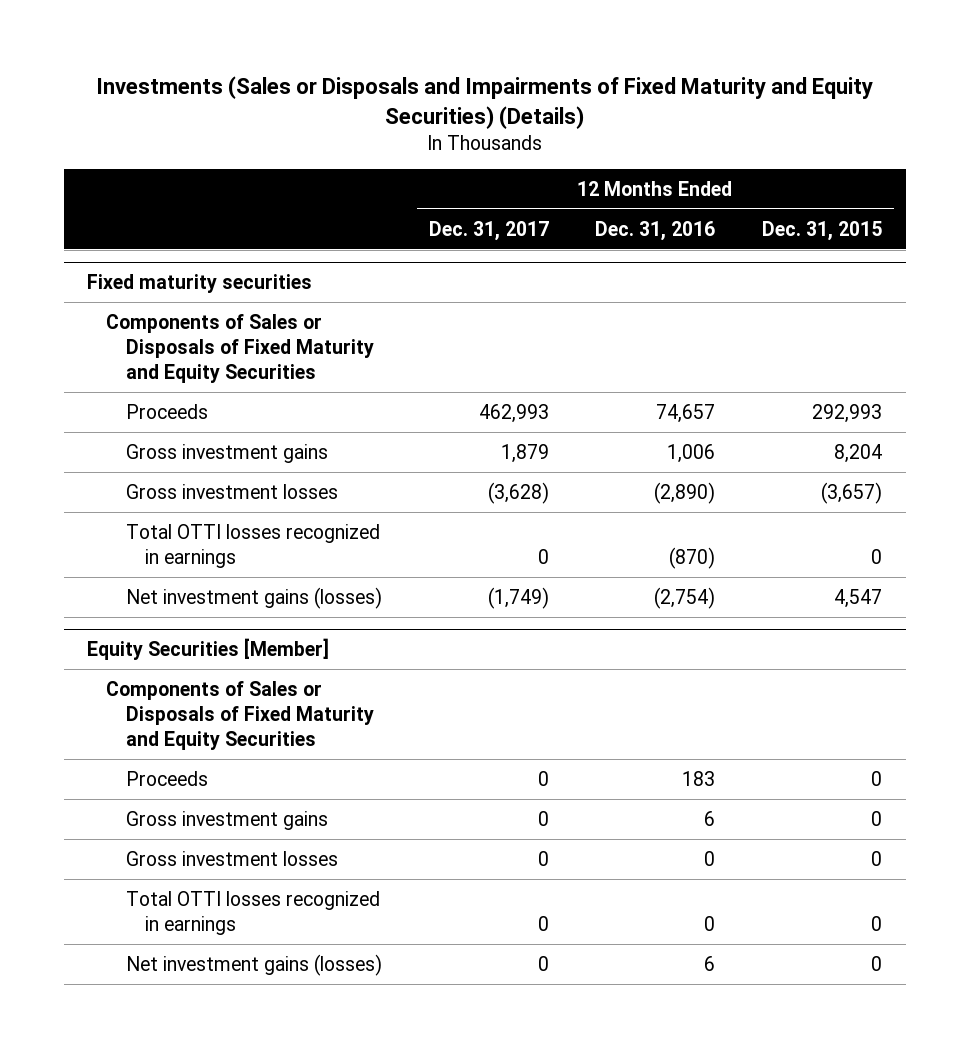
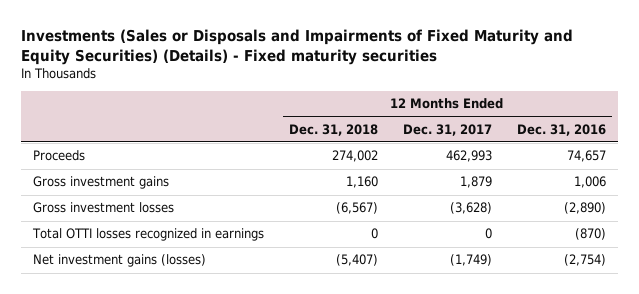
- Investments (Sales or Disposals and Impairments of Fixed Maturity and Equity Securities) (Details)
+ Investments (Sales or Disposals and Impairments of Fixed Maturity and Equity Securities) (Details) - Fixed maturity securities
- | 12 Months Ended Dec. 31, 2017 | 12 Months Ended Dec. 31, 2016 | 12 Months Ended Dec. 31, 2015
+ | 12 Months Ended Dec. 31, 2018 | 12 Months Ended Dec. 31, 2017 | 12 Months Ended Dec. 31, 2016
- Fixed maturity securities
- Components of Sales or Disposals of Fixed Maturity and Equity Securities
- Equity Securities [Member]
- Components of Sales or Disposals of Fixed Maturity and Equity Securities
- Proceeds | 0 | 183 | 0
- Gross investment gains | 0 | 6 | 0
- Gross investment losses | 0 | 0 | 0
- Total OTTI losses recognized in earnings | 0 | 0 | 0
- Net investment gains (losses) | 0 | 6 | 0

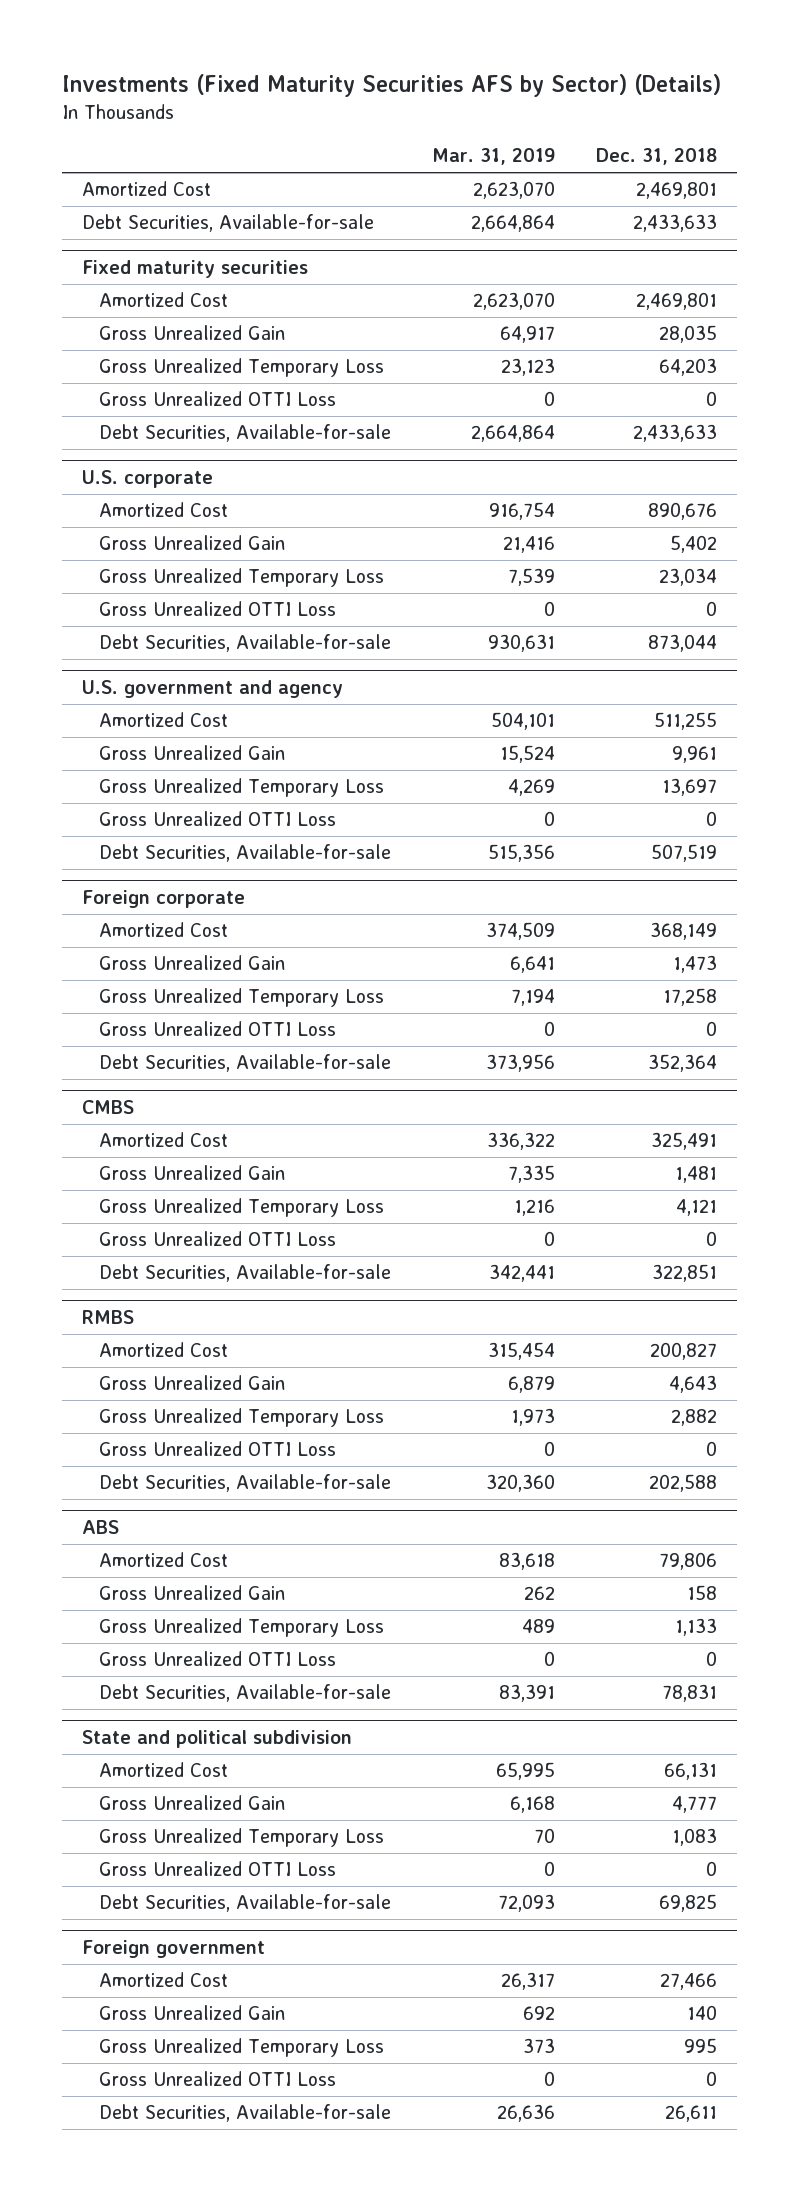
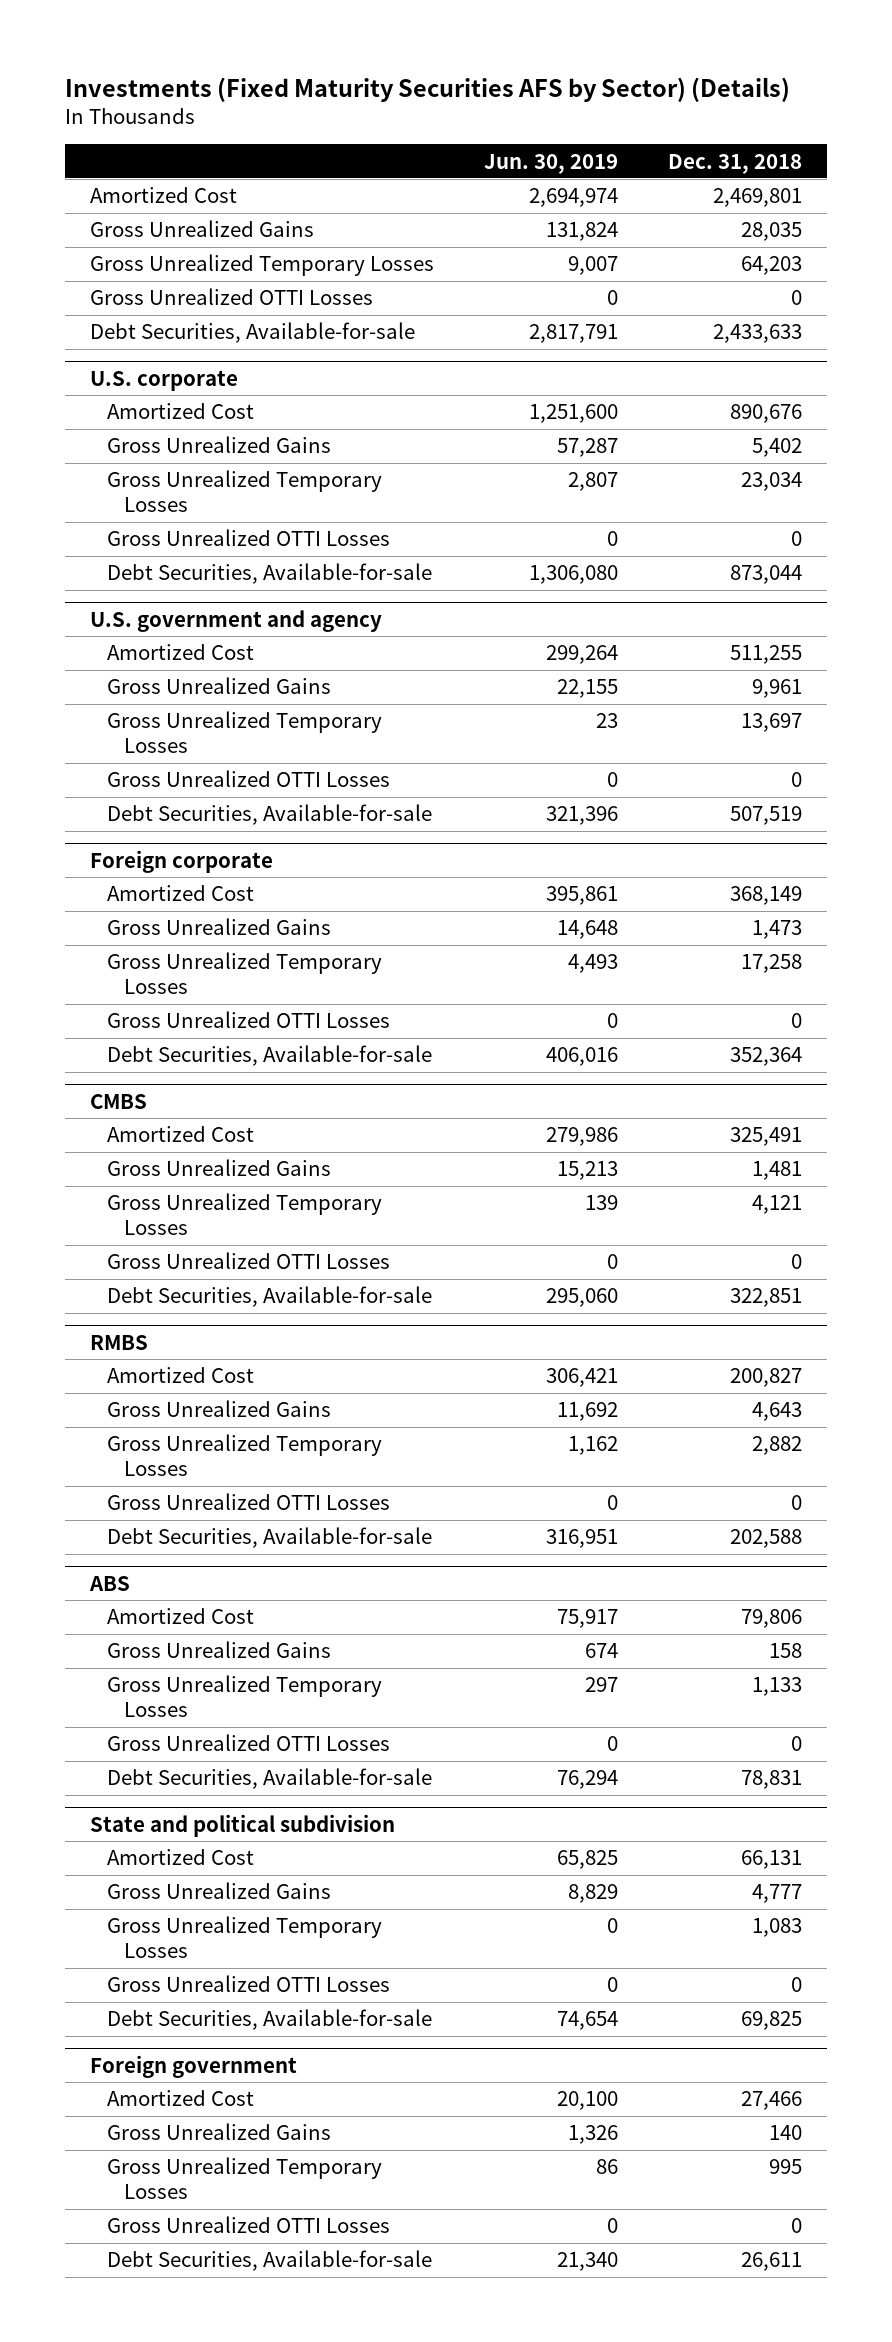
- | Mar. 31, 2019 | Dec. 31, 2018
+ | Jun. 30, 2019 | Dec. 31, 2018
- Debt Securities, Available-for-sale | 2,664,864 | 2,433,633
- Fixed maturity securities
- Amortized Cost | 2,623,070 | 2,469,801
- Gross Unrealized Gain | 64,917 | 28,035
- Gross Unrealized Temporary Loss | 23,123 | 64,203
- Gross Unrealized OTTI Loss | 0 | 0
+ Gross Unrealized Gains | 131,824 | 28,035
+ Gross Unrealized Temporary Losses | 9,007 | 64,203
+ Gross Unrealized OTTI Losses | 0 | 0
@ U.S. corporate
- Gross Unrealized Gain | 21,416 | 5,402
- Gross Unrealized Temporary Loss | 7,539 | 23,034
- Gross Unrealized OTTI Loss | 0 | 0
+ Gross Unrealized Gains | 57,287 | 5,402
+ Gross Unrealized Temporary Losses | 2,807 | 23,034
+ Gross Unrealized OTTI Losses | 0 | 0
@ U.S. government and agency
- Gross Unrealized Gain | 15,524 | 9,961
- Gross Unrealized Temporary Loss | 4,269 | 13,697
- Gross Unrealized OTTI Loss | 0 | 0
+ Gross Unrealized Gains | 22,155 | 9,961
+ Gross Unrealized Temporary Losses | 23 | 13,697
+ Gross Unrealized OTTI Losses | 0 | 0
@ Foreign corporate
- Gross Unrealized Gain | 6,641 | 1,473
- Gross Unrealized Temporary Loss | 7,194 | 17,258
- Gross Unrealized OTTI Loss | 0 | 0
+ Gross Unrealized Gains | 14,648 | 1,473
+ Gross Unrealized Temporary Losses | 4,493 | 17,258
+ Gross Unrealized OTTI Losses | 0 | 0
@ CMBS
- Gross Unrealized Gain | 7,335 | 1,481
- Gross Unrealized Temporary Loss | 1,216 | 4,121
- Gross Unrealized OTTI Loss | 0 | 0
+ Gross Unrealized Gains | 15,213 | 1,481
+ Gross Unrealized Temporary Losses | 139 | 4,121
+ Gross Unrealized OTTI Losses | 0 | 0
@ RMBS
- Gross Unrealized Gain | 6,879 | 4,643
- Gross Unrealized Temporary Loss | 1,973 | 2,882
- Gross Unrealized OTTI Loss | 0 | 0
+ Gross Unrealized Gains | 11,692 | 4,643
+ Gross Unrealized Temporary Losses | 1,162 | 2,882
+ Gross Unrealized OTTI Losses | 0 | 0
@ ABS
- Gross Unrealized Gain | 262 | 158
- Gross Unrealized Temporary Loss | 489 | 1,133
- Gross Unrealized OTTI Loss | 0 | 0
+ Gross Unrealized Gains | 674 | 158
+ Gross Unrealized Temporary Losses | 297 | 1,133
+ Gross Unrealized OTTI Losses | 0 | 0
@ State and political subdivision
- Gross Unrealized Gain | 6,168 | 4,777
- Gross Unrealized Temporary Loss | 70 | 1,083
- Gross Unrealized OTTI Loss | 0 | 0
+ Gross Unrealized Gains | 8,829 | 4,777
+ Gross Unrealized Temporary Losses | 0 | 1,083
+ Gross Unrealized OTTI Losses | 0 | 0
@ Foreign government
- Gross Unrealized Gain | 692 | 140
- Gross Unrealized Temporary Loss | 373 | 995
- Gross Unrealized OTTI Loss | 0 | 0
+ Gross Unrealized Gains | 1,326 | 140
+ Gross Unrealized Temporary Losses | 86 | 995
+ Gross Unrealized OTTI Losses | 0 | 0

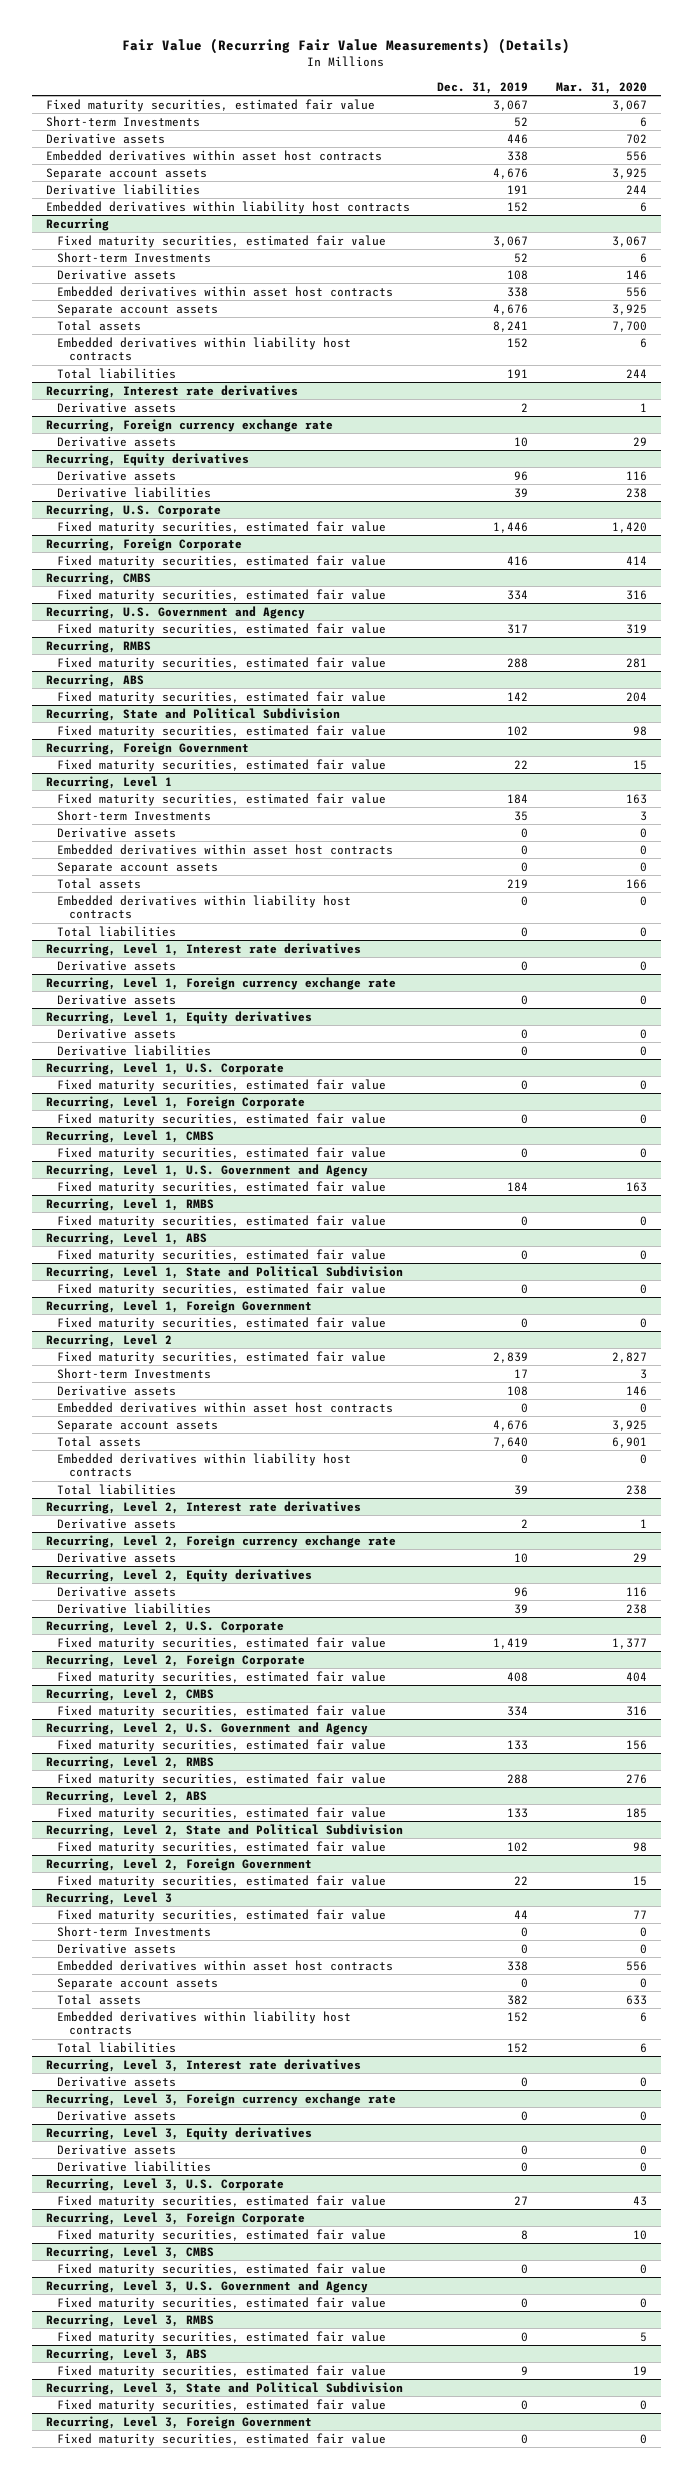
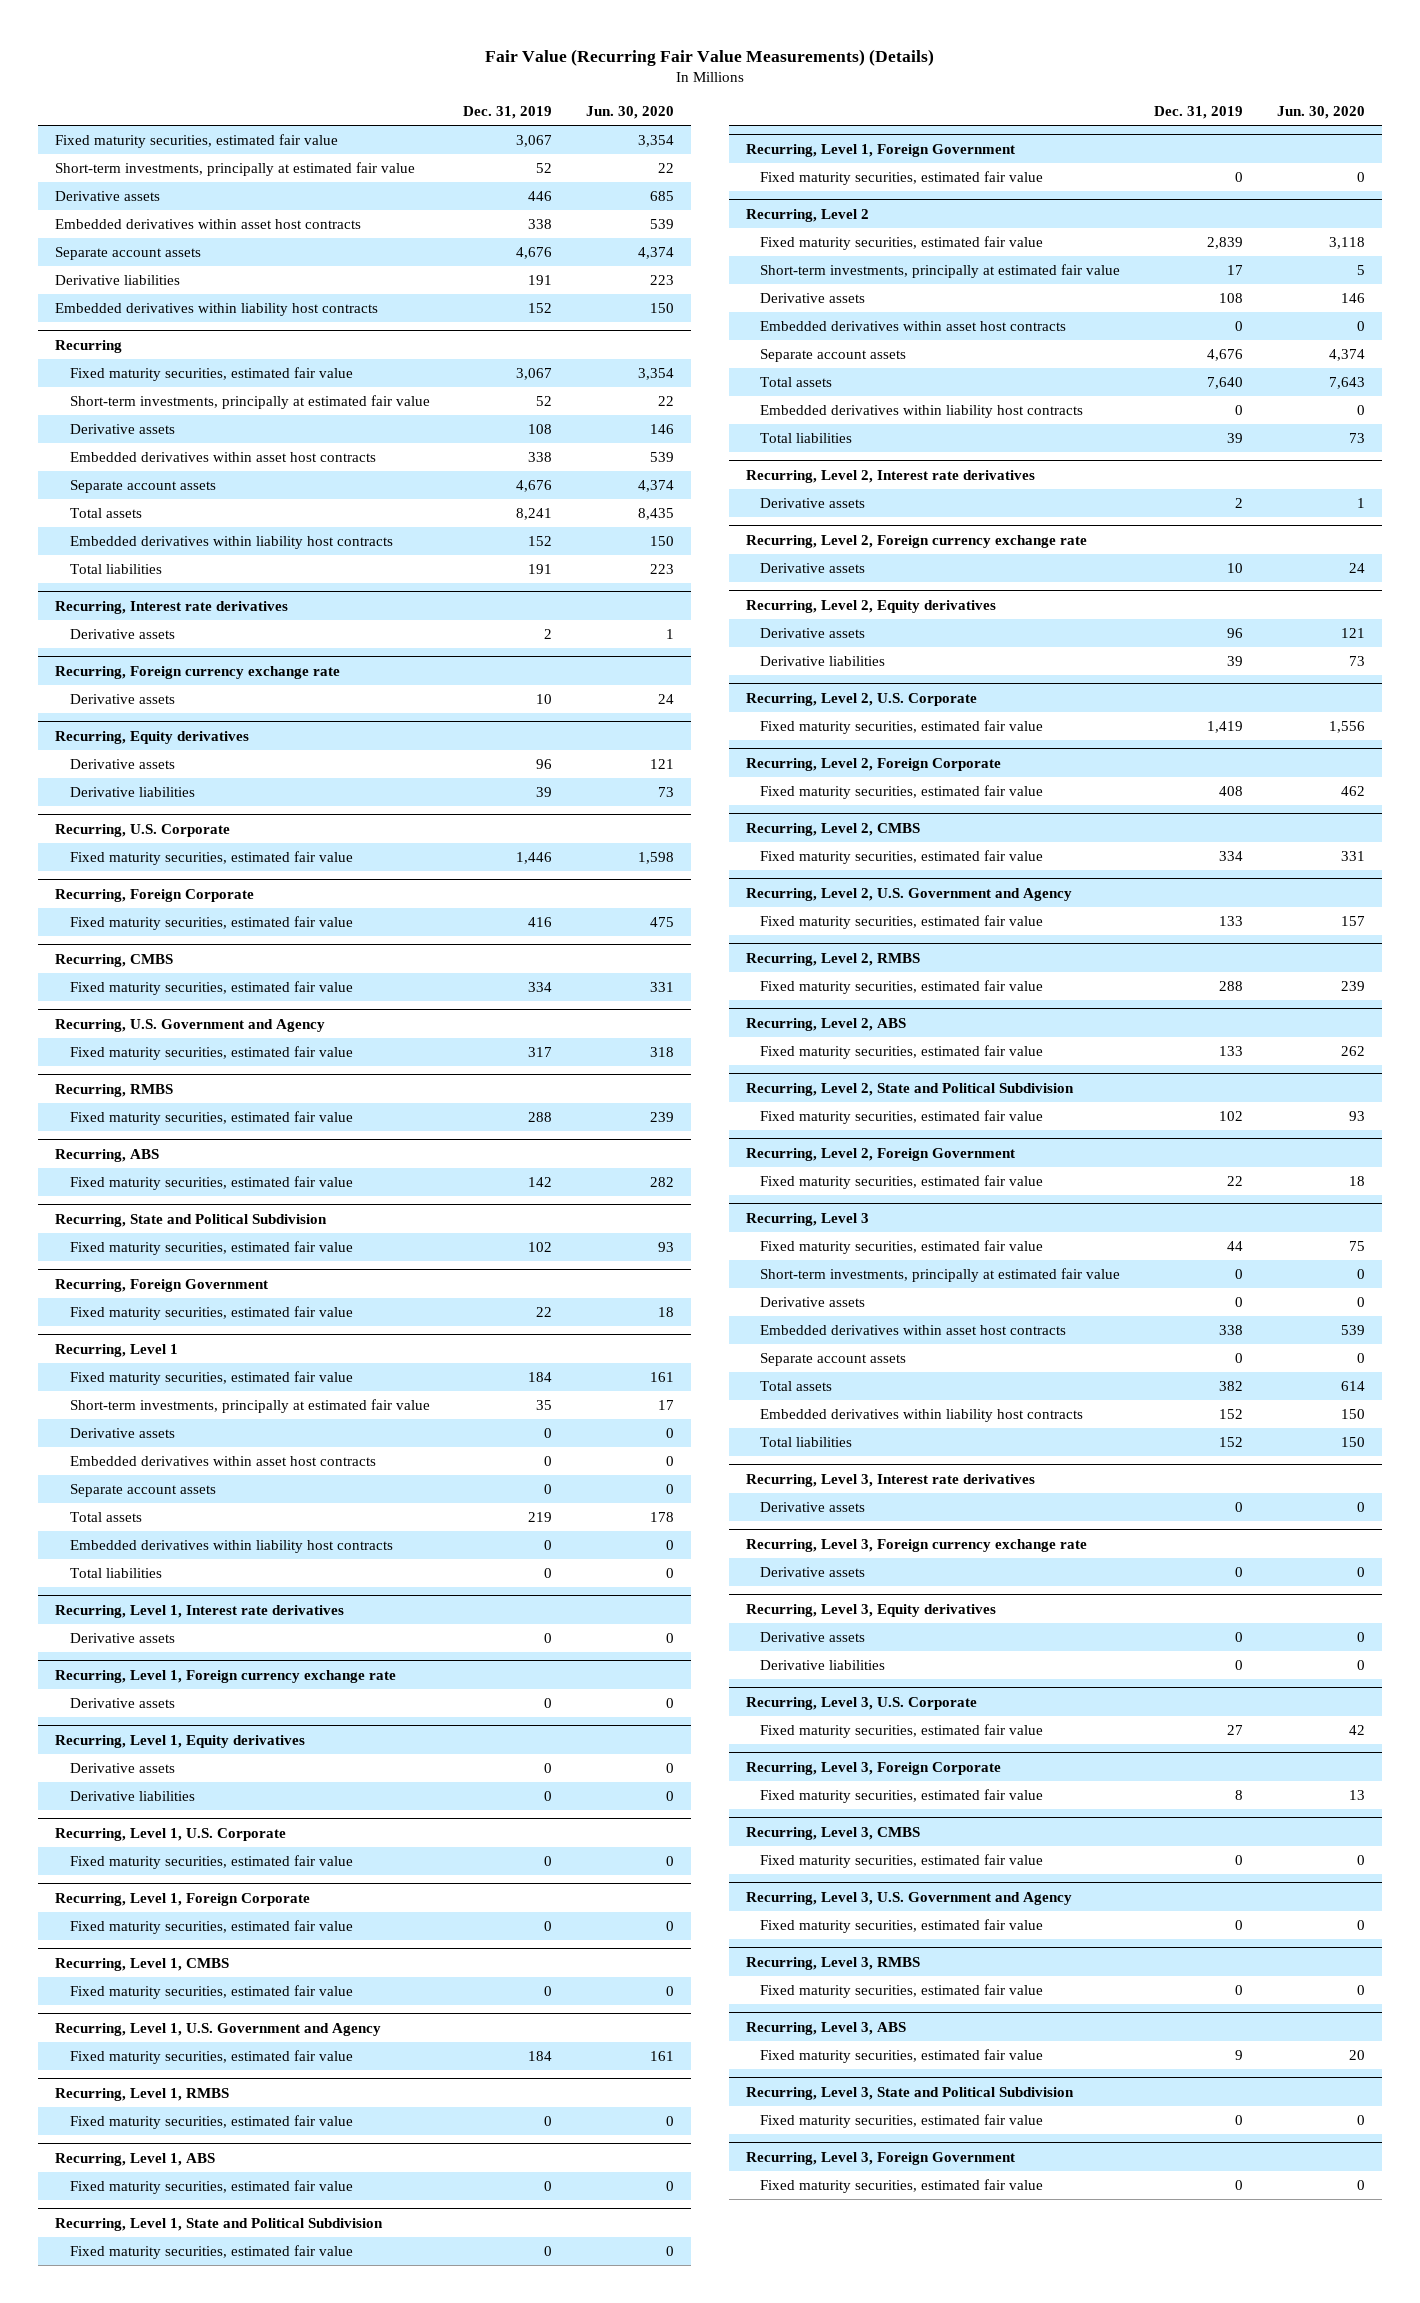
- | Dec. 31, 2019 | Mar. 31, 2020
+ | Dec. 31, 2019 | Jun. 30, 2020
- Short-term Investments | 52 | 6
+ Short-term investments, principally at estimated fair value | 52 | 22
@ Recurring
- Short-term Investments | 52 | 6
+ Short-term investments, principally at estimated fair value | 52 | 22
@ Recurring, Level 1
- Short-term Investments | 35 | 3
+ Short-term investments, principally at estimated fair value | 35 | 17
@ Recurring, Level 2
- Short-term Investments | 17 | 3
+ Short-term investments, principally at estimated fair value | 17 | 5
@ Recurring, Level 3
- Short-term Investments | 0 | 0
+ Short-term investments, principally at estimated fair value | 0 | 0

